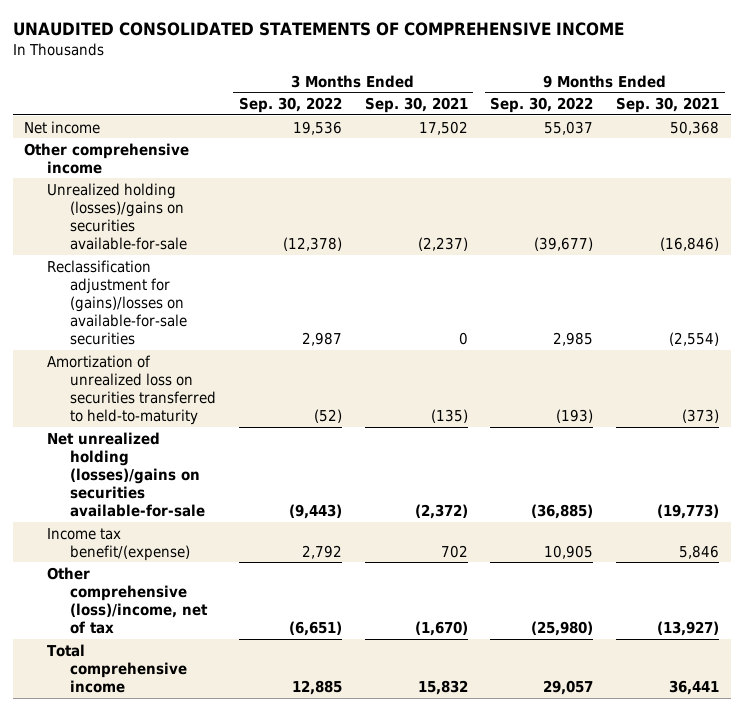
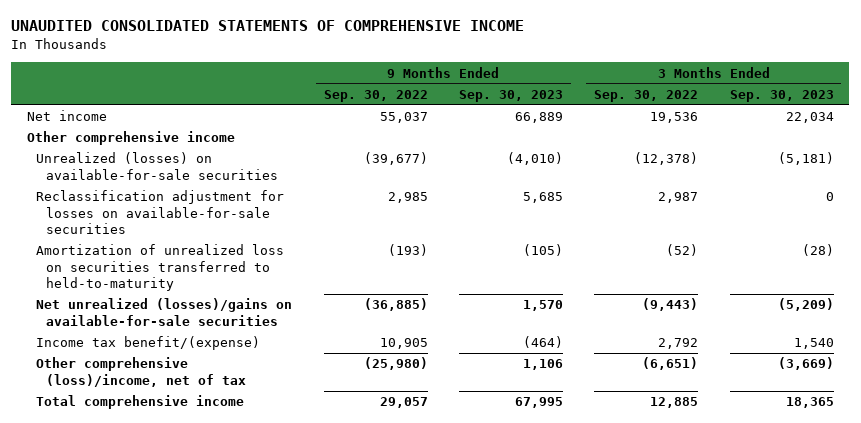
- | 3 Months Ended Sep. 30, 2022 | 3 Months Ended Sep. 30, 2021 | 9 Months Ended Sep. 30, 2022 | 9 Months Ended Sep. 30, 2021
+ | 9 Months Ended Sep. 30, 2022 | 9 Months Ended Sep. 30, 2023 | 3 Months Ended Sep. 30, 2022 | 3 Months Ended Sep. 30, 2023
- Unrealized holding (losses)/gains on securities available-for-sale | (12,378) | (2,237) | (39,677) | (16,846)
- Reclassification adjustment for (gains)/losses on available-for-sale securities | 2,987 | 0 | 2,985 | (2,554)
+ Unrealized (losses) on available-for-sale securities | (39,677) | (4,010) | (12,378) | (5,181)
+ Reclassification adjustment for losses on available-for-sale securities | 2,985 | 5,685 | 2,987 | 0
- Net unrealized holding (losses)/gains on securities available-for-sale | (9,443) | (2,372) | (36,885) | (19,773)
+ Net unrealized (losses)/gains on available-for-sale securities | (36,885) | 1,570 | (9,443) | (5,209)

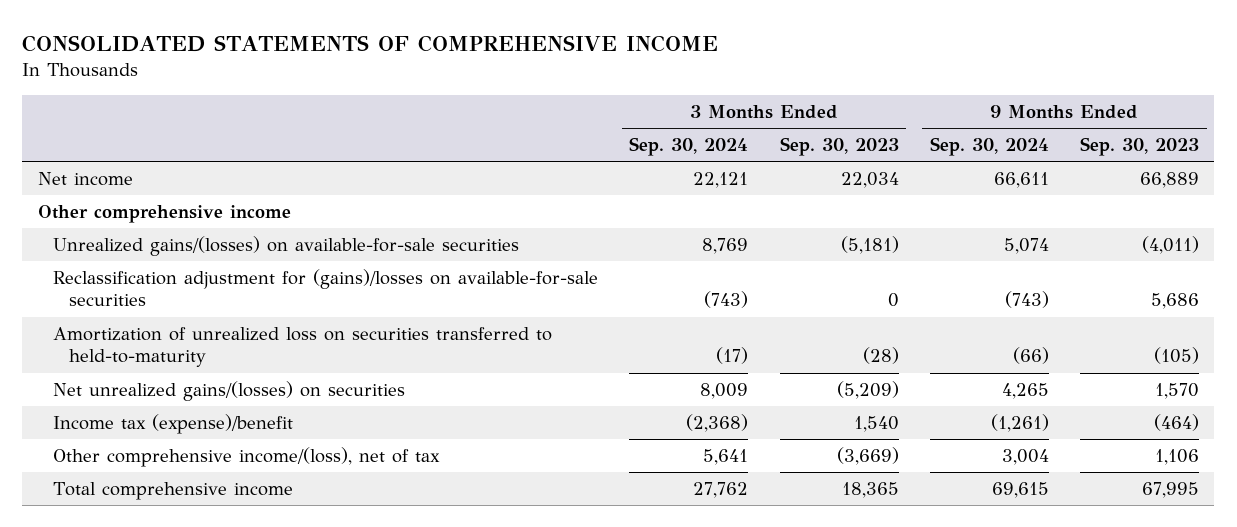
- UNAUDITED CONSOLIDATED STATEMENTS OF COMPREHENSIVE INCOME
+ CONSOLIDATED STATEMENTS OF COMPREHENSIVE INCOME
- | 9 Months Ended Sep. 30, 2022 | 9 Months Ended Sep. 30, 2023 | 3 Months Ended Sep. 30, 2022 | 3 Months Ended Sep. 30, 2023
+ | 3 Months Ended Sep. 30, 2024 | 3 Months Ended Sep. 30, 2023 | 9 Months Ended Sep. 30, 2024 | 9 Months Ended Sep. 30, 2023
- Unrealized (losses) on available-for-sale securities | (39,677) | (4,010) | (12,378) | (5,181)
- Reclassification adjustment for losses on available-for-sale securities | 2,985 | 5,685 | 2,987 | 0
+ Unrealized gains/(losses) on available-for-sale securities | 8,769 | (5,181) | 5,074 | (4,011)
+ Reclassification adjustment for (gains)/losses on available-for-sale securities | (743) | 0 | (743) | 5,686
- Net unrealized (losses)/gains on available-for-sale securities | (36,885) | 1,570 | (9,443) | (5,209)
- Income tax benefit/(expense) | 10,905 | (464) | 2,792 | 1,540
- Other comprehensive (loss)/income, net of tax | (25,980) | 1,106 | (6,651) | (3,669)
+ Net unrealized gains/(losses) on securities | 8,009 | (5,209) | 4,265 | 1,570
+ Income tax (expense)/benefit | (2,368) | 1,540 | (1,261) | (464)
+ Other comprehensive income/(loss), net of tax | 5,641 | (3,669) | 3,004 | 1,106

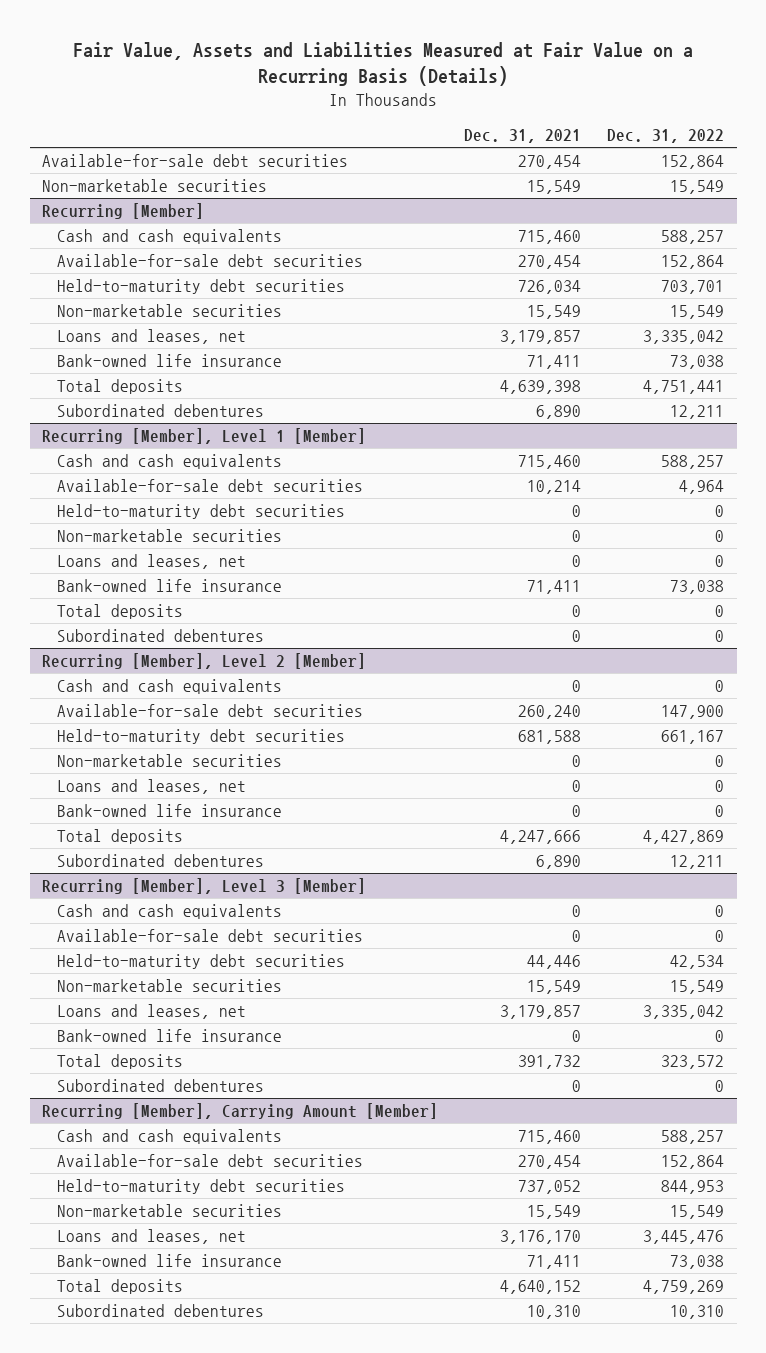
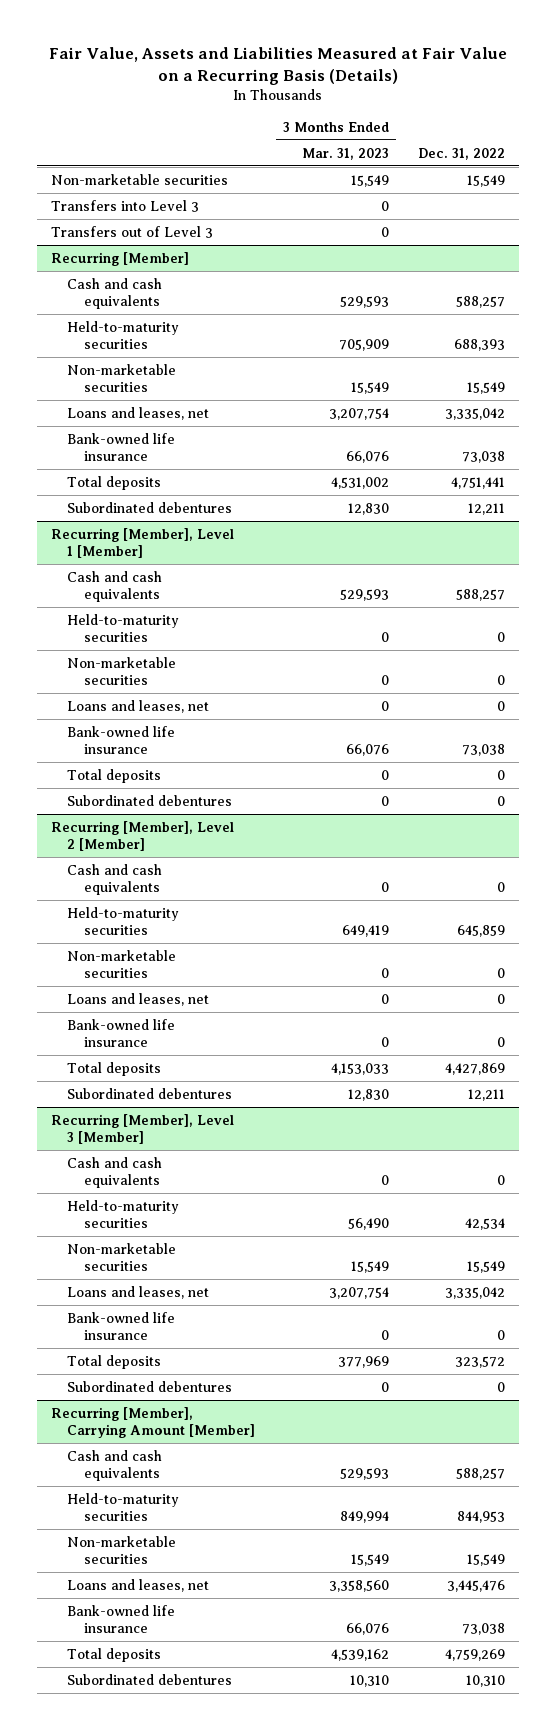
- | Dec. 31, 2021 | Dec. 31, 2022
+ | 3 Months Ended Mar. 31, 2023 | Dec. 31, 2022
- Available-for-sale debt securities | 270,454 | 152,864
+ Transfers into Level 3 | 0 |
+ Transfers out of Level 3 | 0 |
@ Recurring [Member]
- Available-for-sale debt securities | 270,454 | 152,864
- Held-to-maturity debt securities | 726,034 | 703,701
+ Held-to-maturity securities | 705,909 | 688,393
@ Recurring [Member], Level 1 [Member]
- Available-for-sale debt securities | 10,214 | 4,964
- Held-to-maturity debt securities | 0 | 0
+ Held-to-maturity securities | 0 | 0
@ Recurring [Member], Level 2 [Member]
- Available-for-sale debt securities | 260,240 | 147,900
- Held-to-maturity debt securities | 681,588 | 661,167
+ Held-to-maturity securities | 649,419 | 645,859
@ Recurring [Member], Level 3 [Member]
- Available-for-sale debt securities | 0 | 0
- Held-to-maturity debt securities | 44,446 | 42,534
+ Held-to-maturity securities | 56,490 | 42,534
@ Recurring [Member], Carrying Amount [Member]
- Available-for-sale debt securities | 270,454 | 152,864
- Held-to-maturity debt securities | 737,052 | 844,953
+ Held-to-maturity securities | 849,994 | 844,953

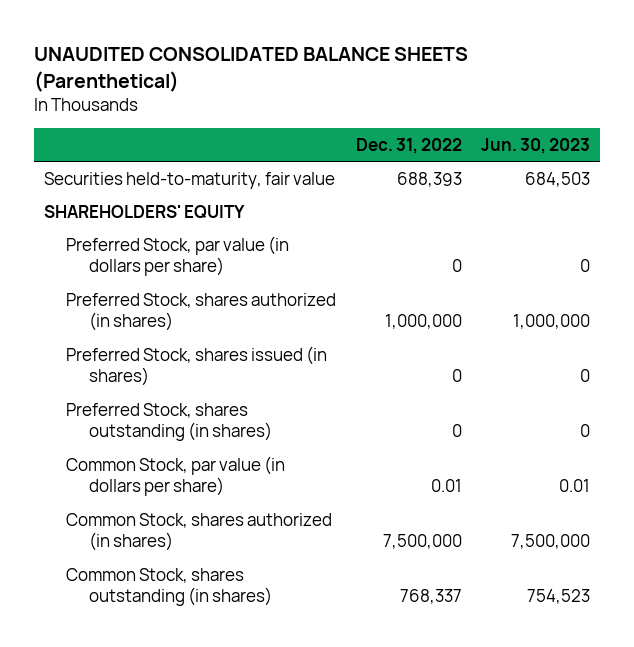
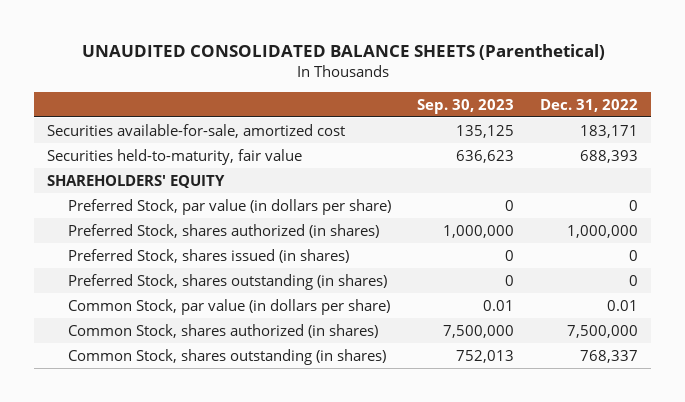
- | Dec. 31, 2022 | Jun. 30, 2023
+ | Sep. 30, 2023 | Dec. 31, 2022
+ Securities available-for-sale, amortized cost | 135,125 | 183,171

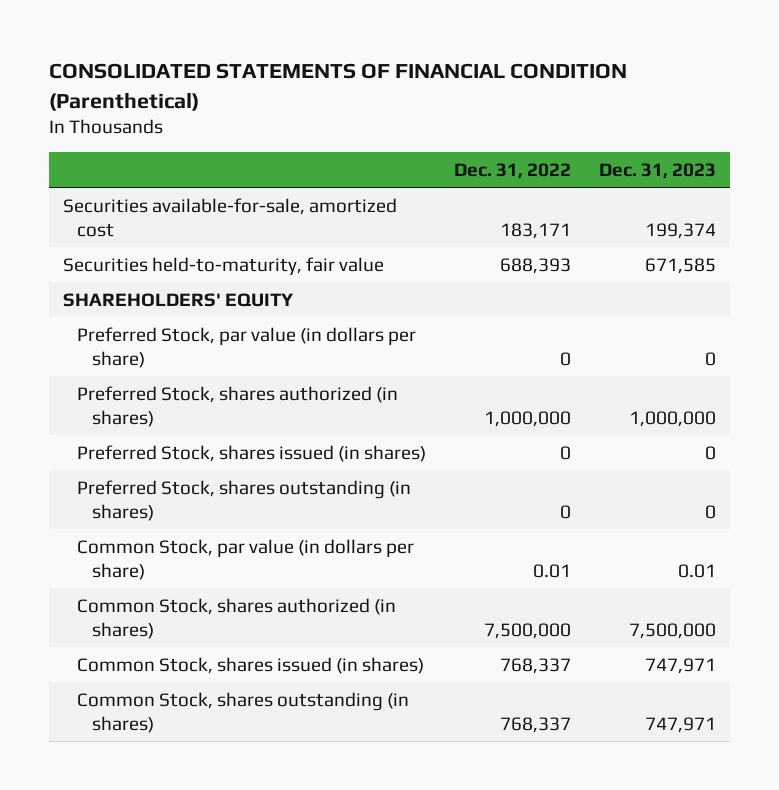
- UNAUDITED CONSOLIDATED BALANCE SHEETS (Parenthetical)
+ CONSOLIDATED STATEMENTS OF FINANCIAL CONDITION (Parenthetical)
- | Sep. 30, 2023 | Dec. 31, 2022
+ | Dec. 31, 2022 | Dec. 31, 2023
+ Common Stock, shares issued (in shares) | 768,337 | 747,971

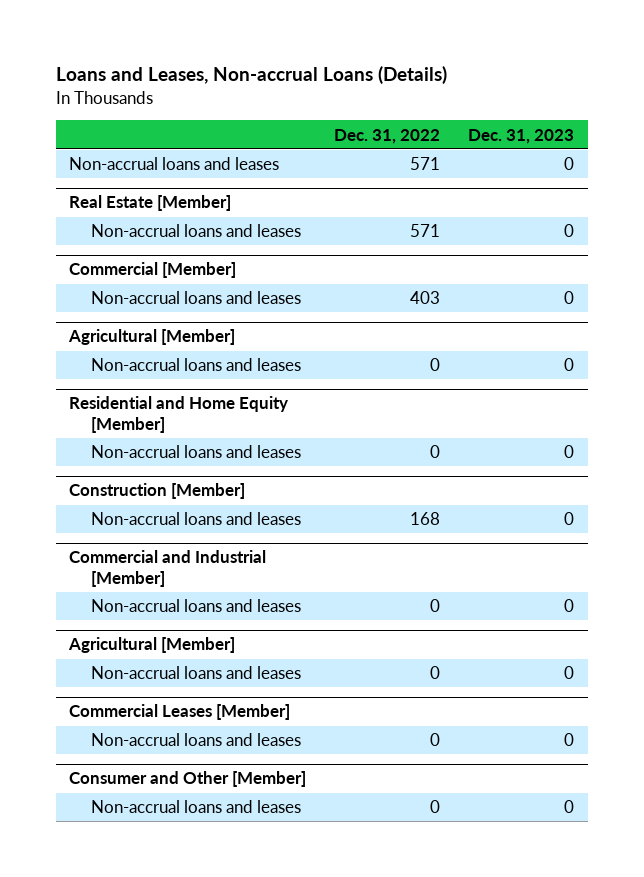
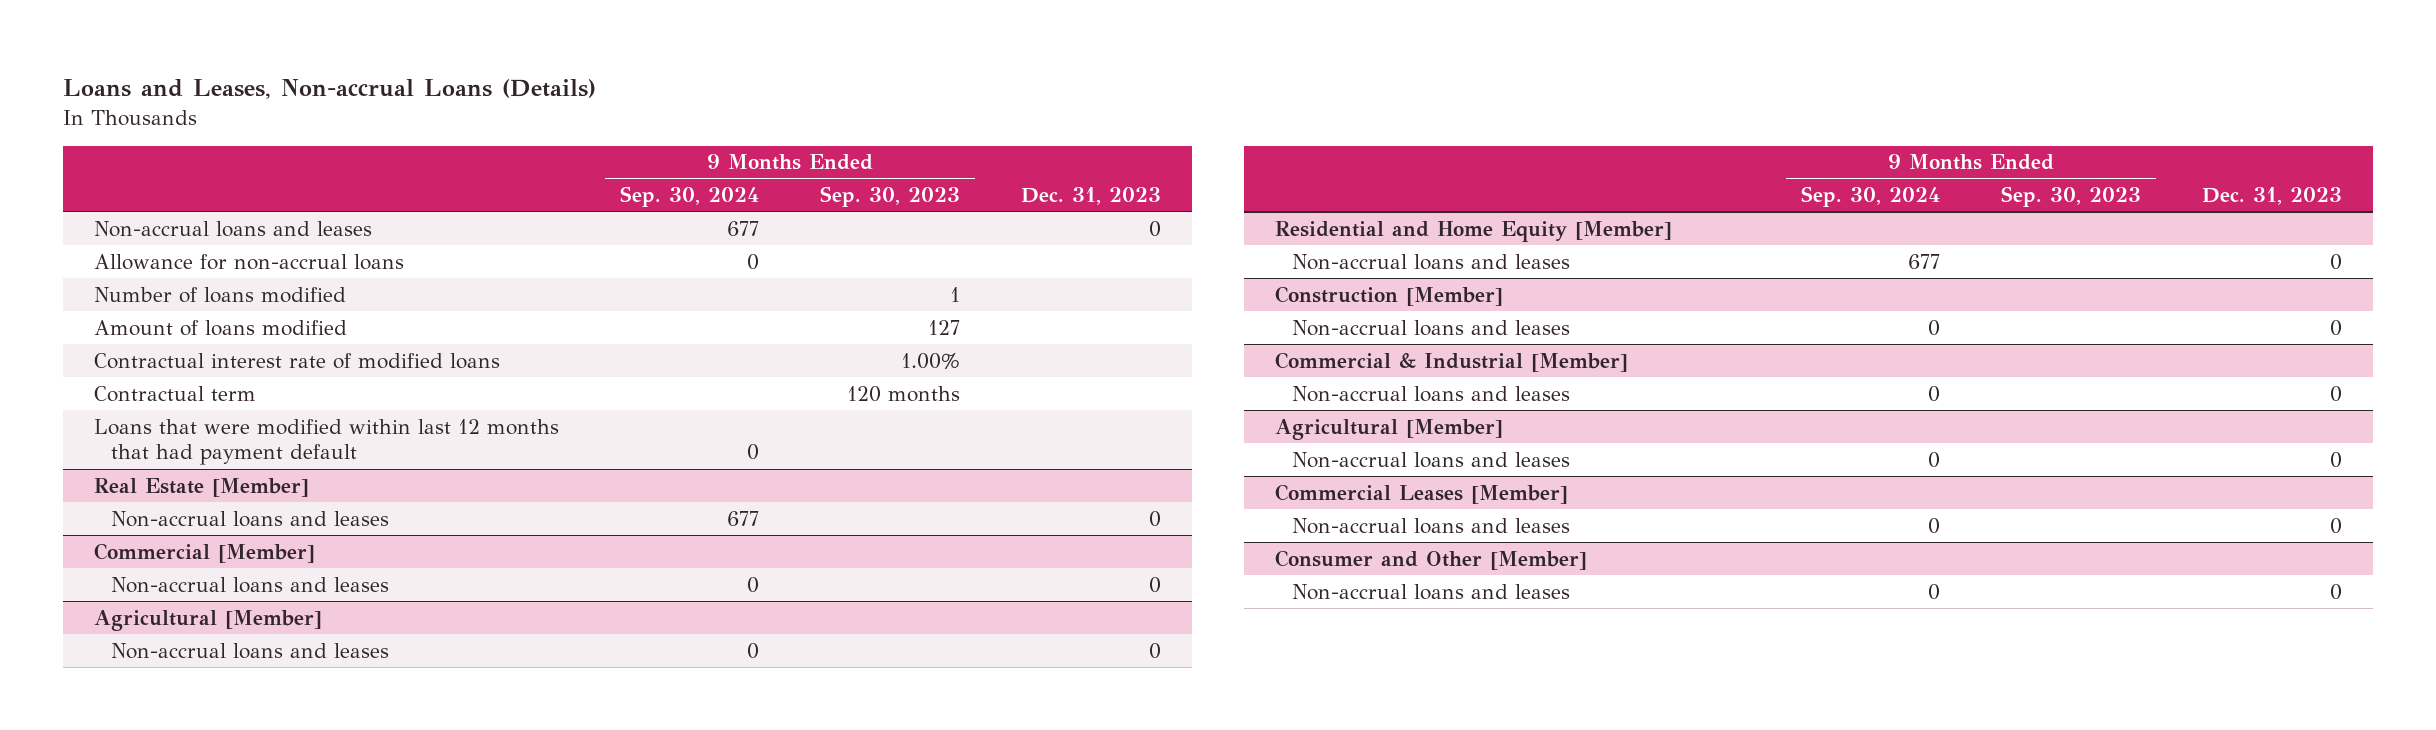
- | Dec. 31, 2022 | Dec. 31, 2023
+ | 9 Months Ended Sep. 30, 2024 | 9 Months Ended Sep. 30, 2023 | Dec. 31, 2023
+ Allowance for non-accrual loans | 0 | |
+ Number of loans modified | | 1 |
+ Amount of loans modified | | 127 |
+ Contractual interest rate of modified loans | | 1.00% |
+ Contractual term | | 120 months |
+ Loans that were modified within last 12 months that had payment default | 0 | |
- Commercial and Industrial [Member]
+ Commercial & Industrial [Member]

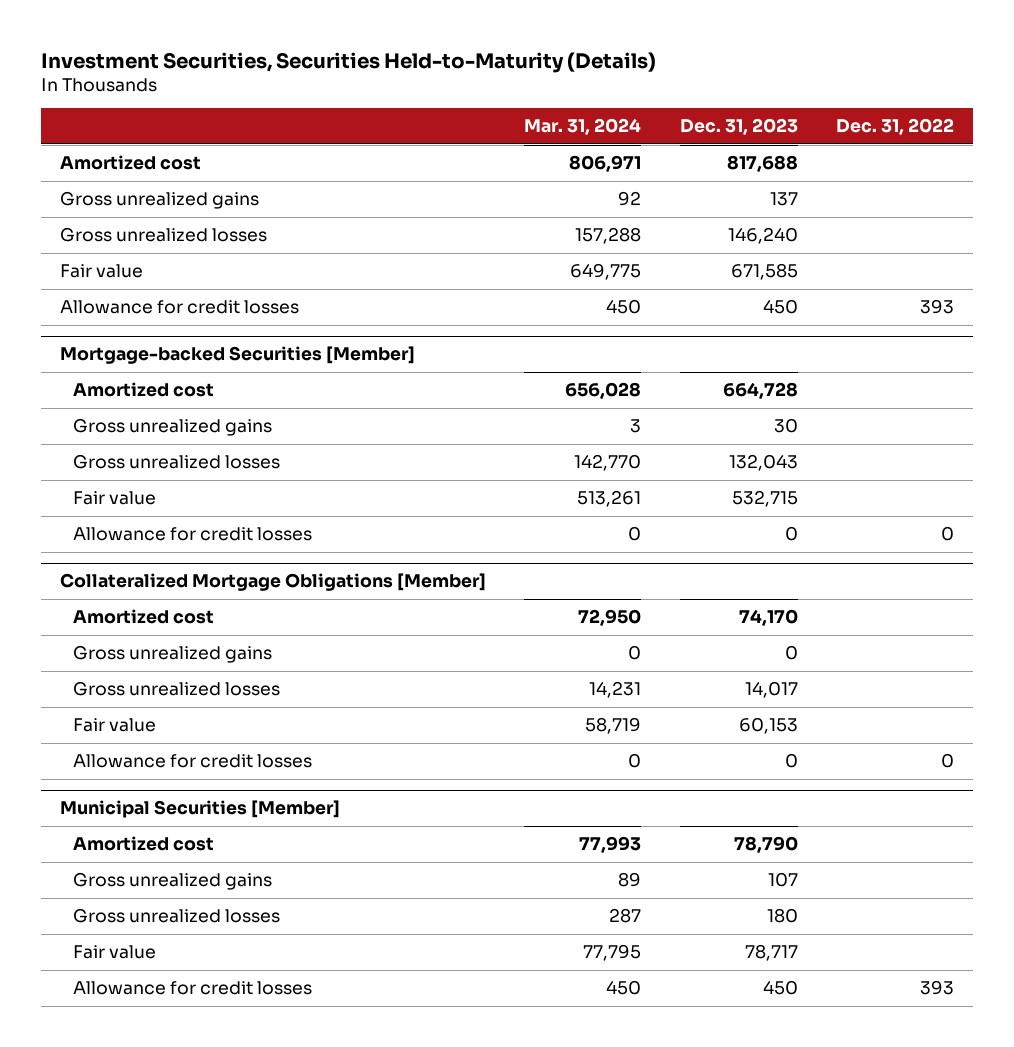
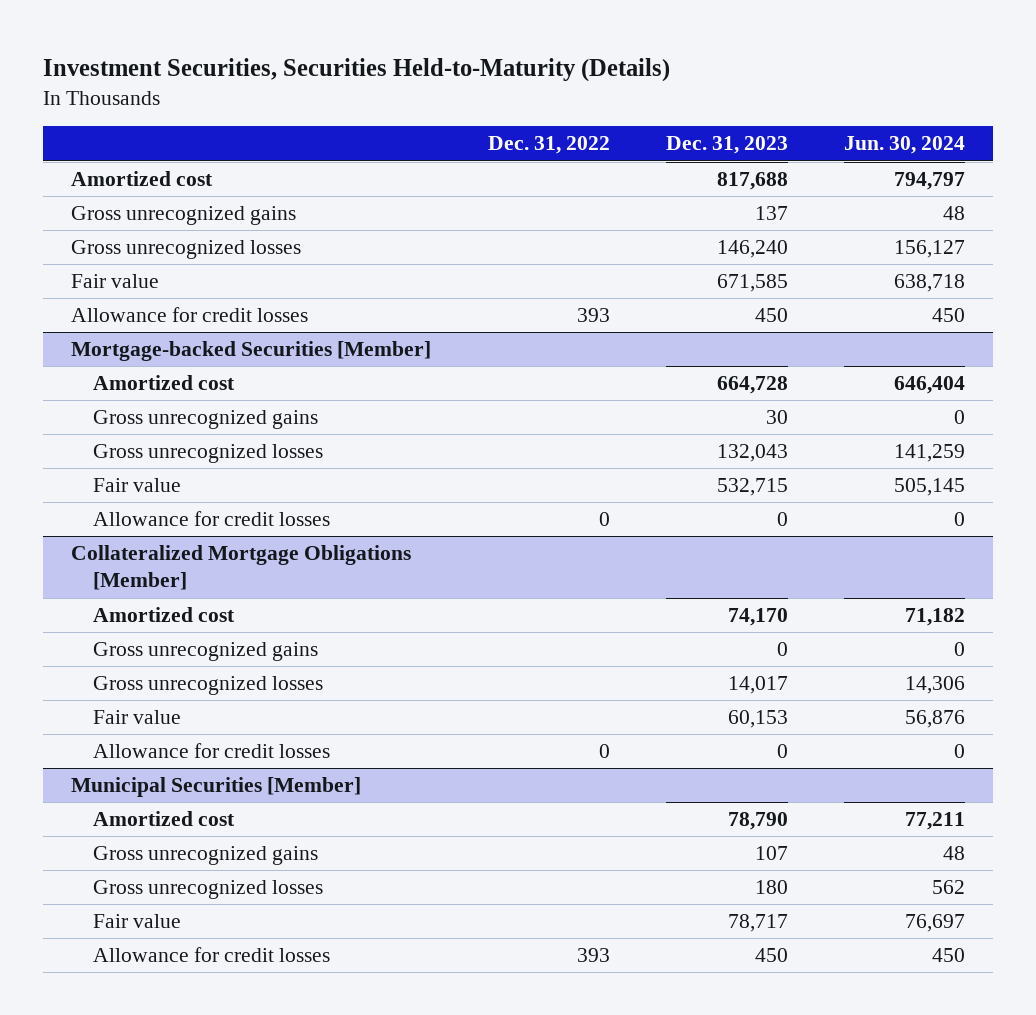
- | Mar. 31, 2024 | Dec. 31, 2023 | Dec. 31, 2022
+ | Dec. 31, 2022 | Dec. 31, 2023 | Jun. 30, 2024
- Gross unrealized gains | 92 | 137 |
- Gross unrealized losses | 157,288 | 146,240 |
+ Gross unrecognized gains | | 137 | 48
+ Gross unrecognized losses | | 146,240 | 156,127
@ Mortgage-backed Securities [Member]
- Gross unrealized gains | 3 | 30 |
- Gross unrealized losses | 142,770 | 132,043 |
+ Gross unrecognized gains | | 30 | 0
+ Gross unrecognized losses | | 132,043 | 141,259
@ Collateralized Mortgage Obligations [Member]
- Gross unrealized gains | 0 | 0 |
- Gross unrealized losses | 14,231 | 14,017 |
+ Gross unrecognized gains | | 0 | 0
+ Gross unrecognized losses | | 14,017 | 14,306
@ Municipal Securities [Member]
- Gross unrealized gains | 89 | 107 |
- Gross unrealized losses | 287 | 180 |
+ Gross unrecognized gains | | 107 | 48
+ Gross unrecognized losses | | 180 | 562

